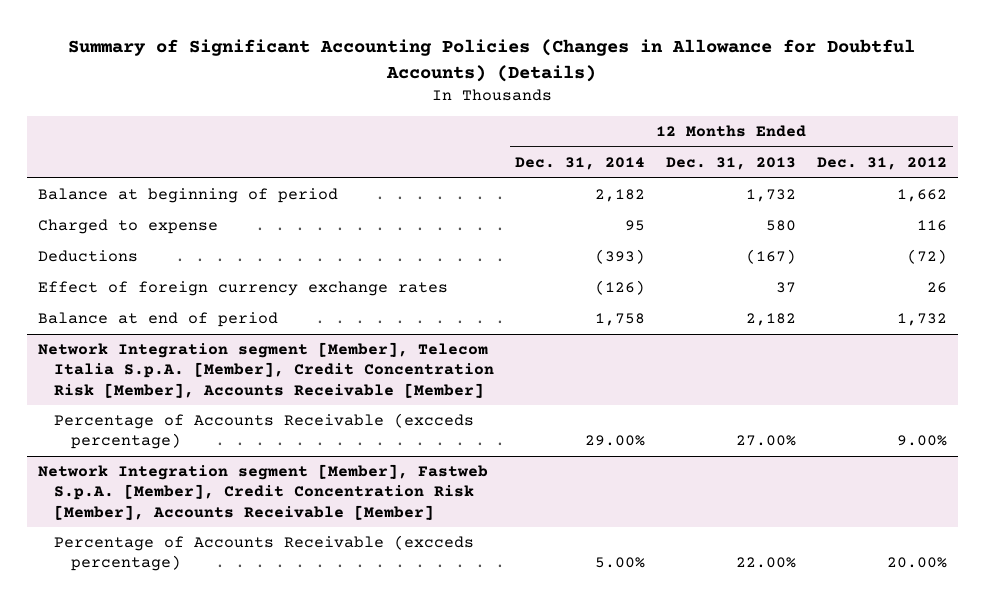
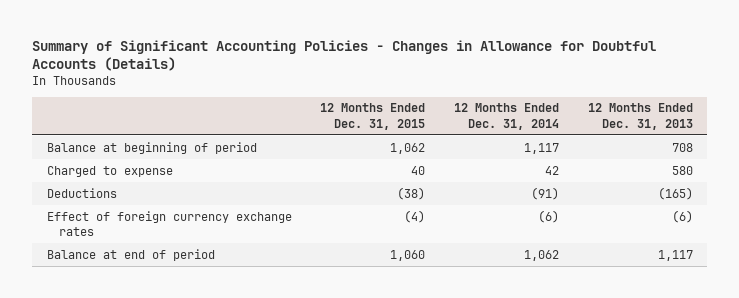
- Summary of Significant Accounting Policies (Changes in Allowance for Doubtful Accounts) (Details)
+ Summary of Significant Accounting Policies - Changes in Allowance for Doubtful Accounts (Details)
- | 12 Months Ended Dec. 31, 2014 | 12 Months Ended Dec. 31, 2013 | 12 Months Ended Dec. 31, 2012
+ | 12 Months Ended Dec. 31, 2015 | 12 Months Ended Dec. 31, 2014 | 12 Months Ended Dec. 31, 2013
- Balance at beginning of period | 2,182 | 1,732 | 1,662
- Charged to expense | 95 | 580 | 116
- Deductions | (393) | (167) | (72)
- Effect of foreign currency exchange rates | (126) | 37 | 26
- Balance at end of period | 1,758 | 2,182 | 1,732
- Network Integration segment [Member], Telecom Italia S.p.A. [Member], Credit Concentration Risk [Member], Accounts Receivable [Member]
- Percentage of Accounts Receivable (excceds percentage) | 29.00% | 27.00% | 9.00%
- Network Integration segment [Member], Fastweb S.p.A. [Member], Credit Concentration Risk [Member], Accounts Receivable [Member]
- Percentage of Accounts Receivable (excceds percentage) | 5.00% | 22.00% | 20.00%
+ Balance at beginning of period | 1,062 | 1,117 | 708
+ Charged to expense | 40 | 42 | 580
+ Deductions | (38) | (91) | (165)
+ Effect of foreign currency exchange rates | (4) | (6) | (6)
+ Balance at end of period | 1,060 | 1,062 | 1,117

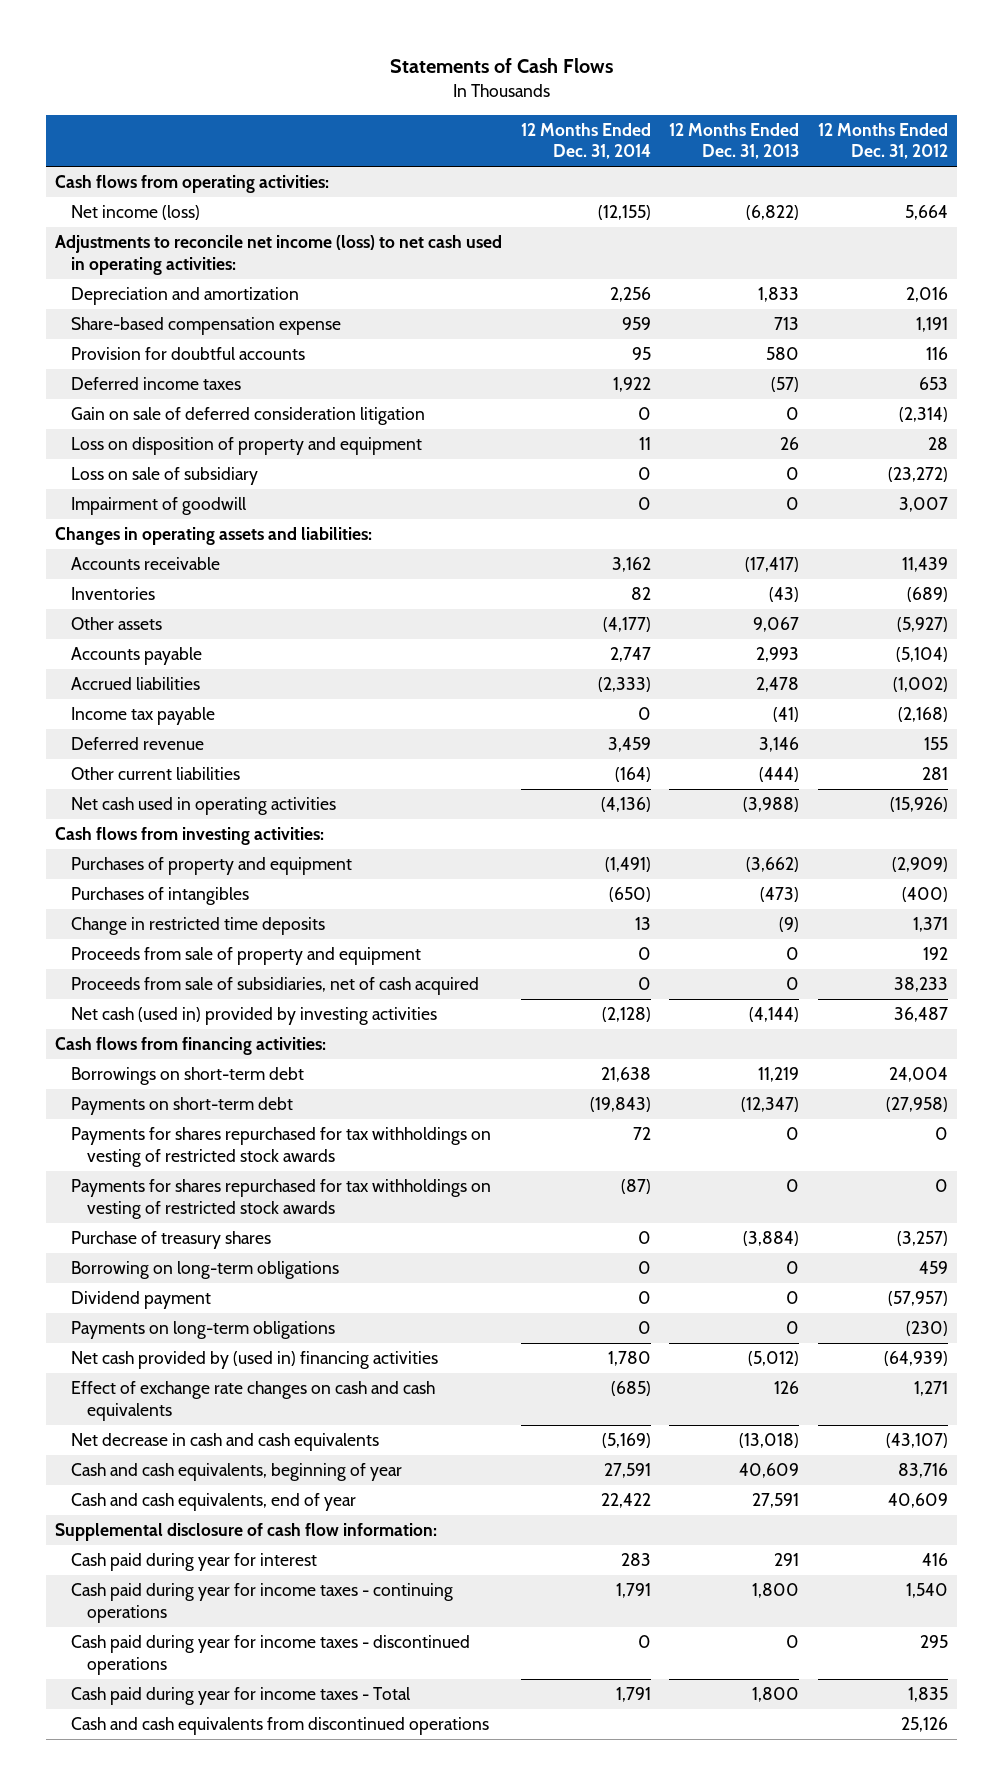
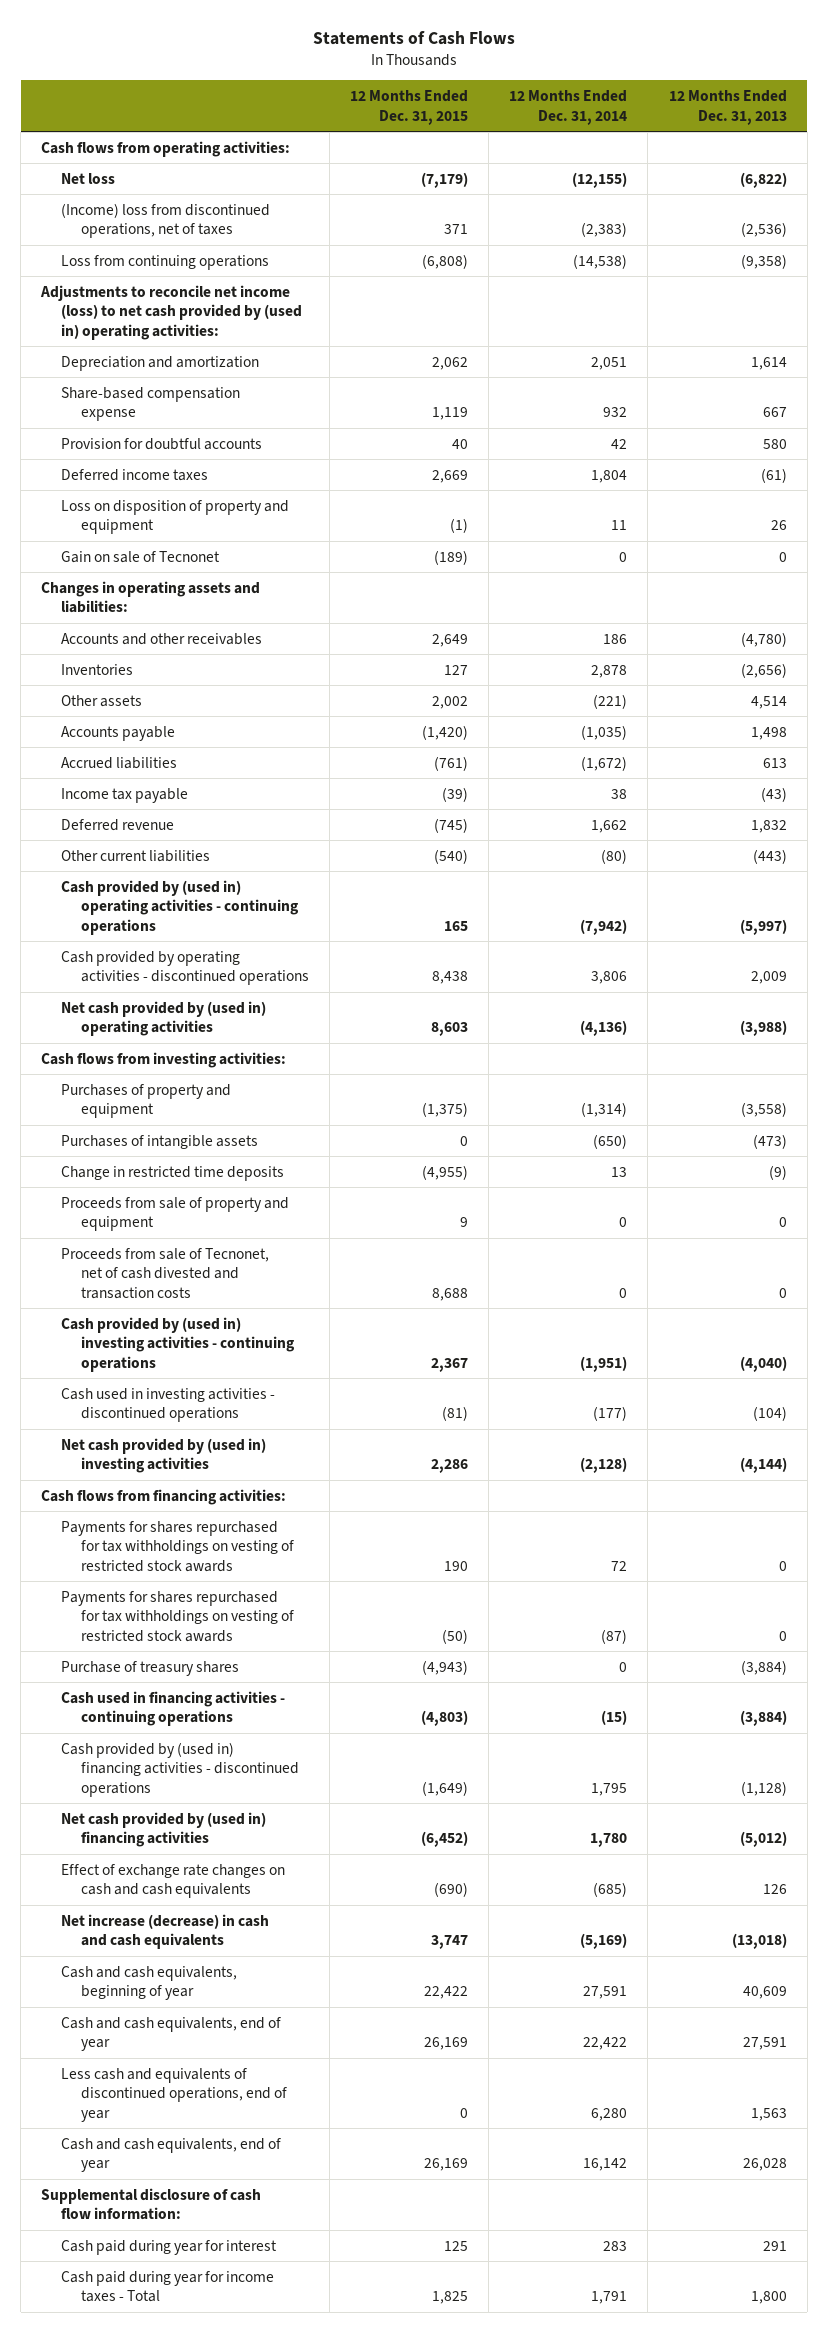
- | 12 Months Ended Dec. 31, 2014 | 12 Months Ended Dec. 31, 2013 | 12 Months Ended Dec. 31, 2012
+ | 12 Months Ended Dec. 31, 2015 | 12 Months Ended Dec. 31, 2014 | 12 Months Ended Dec. 31, 2013
- Net income (loss) | (12,155) | (6,822) | 5,664
- Adjustments to reconcile net income (loss) to net cash used in operating activities:
- Depreciation and amortization | 2,256 | 1,833 | 2,016
- Share-based compensation expense | 959 | 713 | 1,191
- Provision for doubtful accounts | 95 | 580 | 116
- Deferred income taxes | 1,922 | (57) | 653
- Gain on sale of deferred consideration litigation | 0 | 0 | (2,314)
+ Net loss | (7,179) | (12,155) | (6,822)
+ (Income) loss from discontinued operations, net of taxes | 371 | (2,383) | (2,536)
+ Loss from continuing operations | (6,808) | (14,538) | (9,358)
+ Adjustments to reconcile net income (loss) to net cash provided by (used in) operating activities:
+ Depreciation and amortization | 2,062 | 2,051 | 1,614
+ Share-based compensation expense | 1,119 | 932 | 667
+ Provision for doubtful accounts | 40 | 42 | 580
+ Deferred income taxes | 2,669 | 1,804 | (61)
- Loss on sale of subsidiary | 0 | 0 | (23,272)
- Impairment of goodwill | 0 | 0 | 3,007
+ Gain on sale of Tecnonet | (189) | 0 | 0
- Accounts receivable | 3,162 | (17,417) | 11,439
- Inventories | 82 | (43) | (689)
- Other assets | (4,177) | 9,067 | (5,927)
- Accounts payable | 2,747 | 2,993 | (5,104)
- Accrued liabilities | (2,333) | 2,478 | (1,002)
- Income tax payable | 0 | (41) | (2,168)
- Deferred revenue | 3,459 | 3,146 | 155
- Other current liabilities | (164) | (444) | 281
- Net cash used in operating activities | (4,136) | (3,988) | (15,926)
+ Accounts and other receivables | 2,649 | 186 | (4,780)
+ Inventories | 127 | 2,878 | (2,656)
+ Other assets | 2,002 | (221) | 4,514
+ Accounts payable | (1,420) | (1,035) | 1,498
+ Accrued liabilities | (761) | (1,672) | 613
+ Income tax payable | (39) | 38 | (43)
+ Deferred revenue | (745) | 1,662 | 1,832
+ Other current liabilities | (540) | (80) | (443)
+ Cash provided by (used in) operating activities - continuing operations | 165 | (7,942) | (5,997)
+ Cash provided by operating activities - discontinued operations | 8,438 | 3,806 | 2,009
+ Net cash provided by (used in) operating activities | 8,603 | (4,136) | (3,988)
- Purchases of property and equipment | (1,491) | (3,662) | (2,909)
- Purchases of intangibles | (650) | (473) | (400)
+ Purchases of property and equipment | (1,375) | (1,314) | (3,558)
+ Purchases of intangible assets | 0 | (650) | (473)
- Proceeds from sale of subsidiaries, net of cash acquired | 0 | 0 | 38,233
- Net cash (used in) provided by investing activities | (2,128) | (4,144) | 36,487
+ Proceeds from sale of Tecnonet, net of cash divested and transaction costs | 8,688 | 0 | 0
+ Cash provided by (used in) investing activities - continuing operations | 2,367 | (1,951) | (4,040)
+ Cash used in investing activities - discontinued operations | (81) | (177) | (104)
+ Net cash provided by (used in) investing activities | 2,286 | (2,128) | (4,144)
- Borrowings on short-term debt | 21,638 | 11,219 | 24,004
- Payments on short-term debt | (19,843) | (12,347) | (27,958)
- Borrowing on long-term obligations | 0 | 0 | 459
- Dividend payment | 0 | 0 | (57,957)
- Payments on long-term obligations | 0 | 0 | (230)
+ Cash used in financing activities - continuing operations | (4,803) | (15) | (3,884)
+ Cash provided by (used in) financing activities - discontinued operations | (1,649) | 1,795 | (1,128)
- Net decrease in cash and cash equivalents | (5,169) | (13,018) | (43,107)
+ Net increase (decrease) in cash and cash equivalents | 3,747 | (5,169) | (13,018)
+ Less cash and equivalents of discontinued operations, end of year | 0 | 6,280 | 1,563
+ Cash and cash equivalents, end of year | 26,169 | 16,142 | 26,028
- Cash paid during year for income taxes - continuing operations | 1,791 | 1,800 | 1,540
- Cash paid during year for income taxes - discontinued operations | 0 | 0 | 295
- Cash and cash equivalents from discontinued operations | | | 25,126

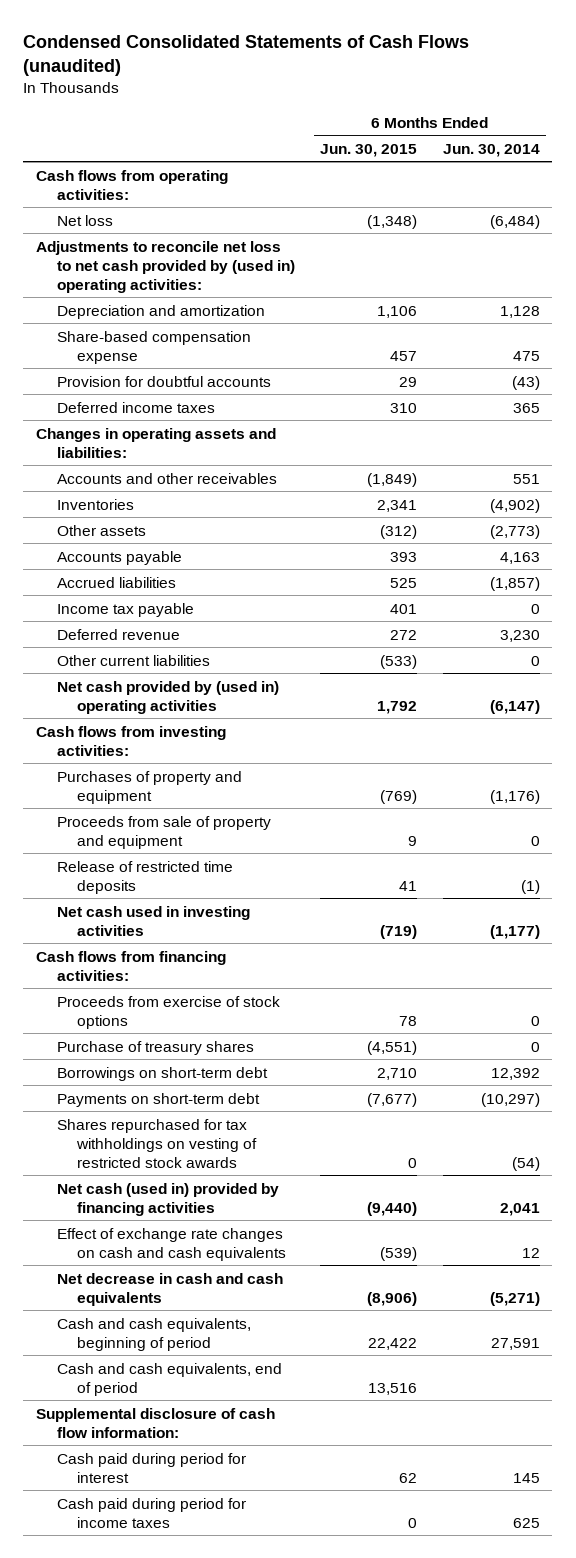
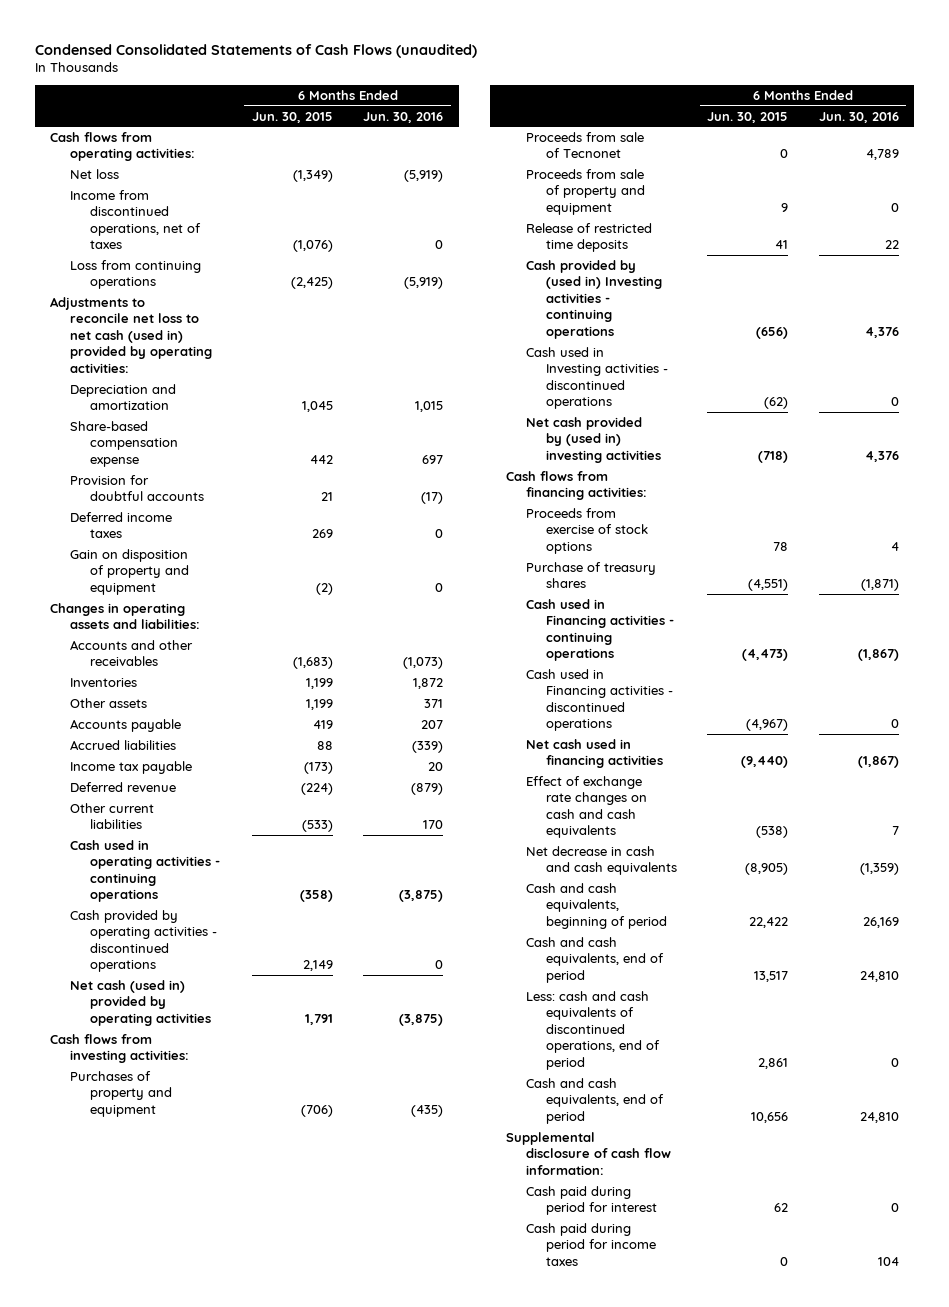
- | 6 Months Ended Jun. 30, 2015 | 6 Months Ended Jun. 30, 2014
+ | 6 Months Ended Jun. 30, 2015 | 6 Months Ended Jun. 30, 2016
- Net loss | (1,348) | (6,484)
- Adjustments to reconcile net loss to net cash provided by (used in) operating activities:
- Depreciation and amortization | 1,106 | 1,128
- Share-based compensation expense | 457 | 475
- Provision for doubtful accounts | 29 | (43)
- Deferred income taxes | 310 | 365
+ Net loss | (1,349) | (5,919)
+ Income from discontinued operations, net of taxes | (1,076) | 0
+ Loss from continuing operations | (2,425) | (5,919)
+ Adjustments to reconcile net loss to net cash (used in) provided by operating activities:
+ Depreciation and amortization | 1,045 | 1,015
+ Share-based compensation expense | 442 | 697
+ Provision for doubtful accounts | 21 | (17)
+ Deferred income taxes | 269 | 0
+ Gain on disposition of property and equipment | (2) | 0
- Accounts and other receivables | (1,849) | 551
- Inventories | 2,341 | (4,902)
- Other assets | (312) | (2,773)
- Accounts payable | 393 | 4,163
- Accrued liabilities | 525 | (1,857)
- Income tax payable | 401 | 0
- Deferred revenue | 272 | 3,230
+ Accounts and other receivables | (1,683) | (1,073)
+ Inventories | 1,199 | 1,872
+ Other assets | 1,199 | 371
+ Accounts payable | 419 | 207
+ Accrued liabilities | 88 | (339)
+ Income tax payable | (173) | 20
+ Deferred revenue | (224) | (879)
- Net cash provided by (used in) operating activities | 1,792 | (6,147)
+ Cash used in operating activities - continuing operations | (358) | (3,875)
+ Cash provided by operating activities - discontinued operations | 2,149 | 0
+ Net cash (used in) provided by operating activities | 1,791 | (3,875)
- Purchases of property and equipment | (769) | (1,176)
+ Purchases of property and equipment | (706) | (435)
+ Proceeds from sale of Tecnonet | 0 | 4,789
- Net cash used in investing activities | (719) | (1,177)
+ Cash provided by (used in) Investing activities - continuing operations | (656) | 4,376
+ Cash used in Investing activities - discontinued operations | (62) | 0
+ Net cash provided by (used in) investing activities | (718) | 4,376
- Borrowings on short-term debt | 2,710 | 12,392
- Payments on short-term debt | (7,677) | (10,297)
- Shares repurchased for tax withholdings on vesting of restricted stock awards | 0 | (54)
- Net cash (used in) provided by financing activities | (9,440) | 2,041
- Effect of exchange rate changes on cash and cash equivalents | (539) | 12
- Net decrease in cash and cash equivalents | (8,906) | (5,271)
+ Cash used in Financing activities - continuing operations | (4,473) | (1,867)
+ Cash used in Financing activities - discontinued operations | (4,967) | 0
+ Net cash used in financing activities | (9,440) | (1,867)
+ Effect of exchange rate changes on cash and cash equivalents | (538) | 7
+ Net decrease in cash and cash equivalents | (8,905) | (1,359)
- Cash and cash equivalents, end of period | 13,516 |
+ Cash and cash equivalents, end of period | 13,517 | 24,810
+ Less: cash and cash equivalents of discontinued operations, end of period | 2,861 | 0
+ Cash and cash equivalents, end of period | 10,656 | 24,810

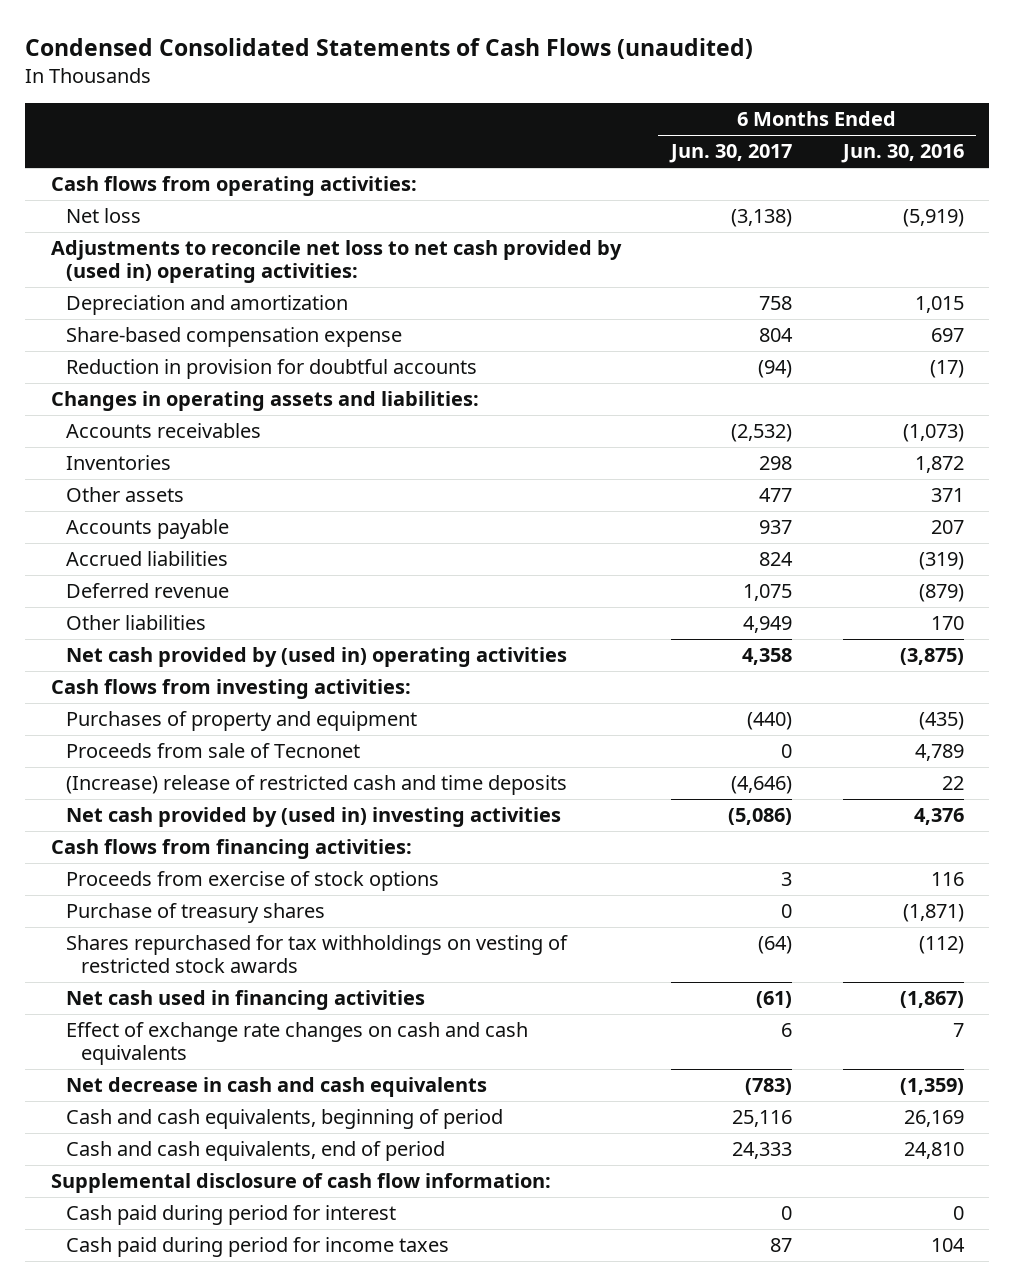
- | 6 Months Ended Jun. 30, 2015 | 6 Months Ended Jun. 30, 2016
+ | 6 Months Ended Jun. 30, 2017 | 6 Months Ended Jun. 30, 2016
- Income from discontinued operations, net of taxes | (1,076) | 0
- Loss from continuing operations | (2,425) | (5,919)
- Adjustments to reconcile net loss to net cash (used in) provided by operating activities:
+ Adjustments to reconcile net loss to net cash provided by (used in) operating activities:
- Provision for doubtful accounts | 21 | (17)
- Deferred income taxes | 269 | 0
- Gain on disposition of property and equipment | (2) | 0
+ Reduction in provision for doubtful accounts | (94) | (17)
- Accounts and other receivables | (1,683) | (1,073)
+ Accounts receivables | (2,532) | (1,073)
- Accrued liabilities | 88 | (339)
- Income tax payable | (173) | 20
+ Accrued liabilities | 824 | (319)
- Other current liabilities | (533) | 170
- Cash used in operating activities - continuing operations | (358) | (3,875)
- Cash provided by operating activities - discontinued operations | 2,149 | 0
- Net cash (used in) provided by operating activities | 1,791 | (3,875)
+ Other liabilities | 4,949 | 170
+ Net cash provided by (used in) operating activities | 4,358 | (3,875)
- Proceeds from sale of property and equipment | 9 | 0
- Release of restricted time deposits | 41 | 22
- Cash provided by (used in) Investing activities - continuing operations | (656) | 4,376
- Cash used in Investing activities - discontinued operations | (62) | 0
+ (Increase) release of restricted cash and time deposits | (4,646) | 22
- Proceeds from exercise of stock options | 78 | 4
+ Proceeds from exercise of stock options | 3 | 116
- Cash used in Financing activities - continuing operations | (4,473) | (1,867)
- Cash used in Financing activities - discontinued operations | (4,967) | 0
+ Shares repurchased for tax withholdings on vesting of restricted stock awards | (64) | (112)
- Less: cash and cash equivalents of discontinued operations, end of period | 2,861 | 0
- Cash and cash equivalents, end of period | 10,656 | 24,810

